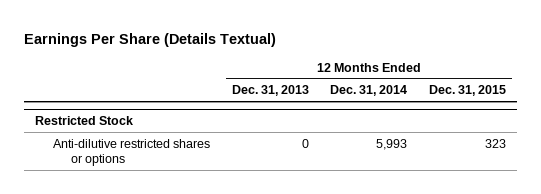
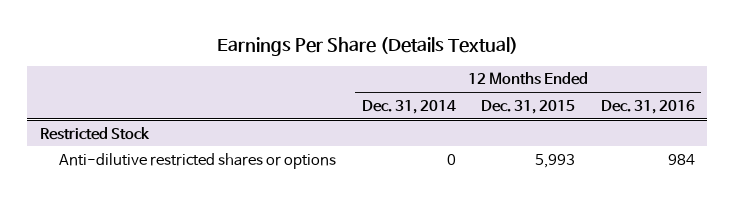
- | 12 Months Ended Dec. 31, 2013 | 12 Months Ended Dec. 31, 2014 | 12 Months Ended Dec. 31, 2015
+ | 12 Months Ended Dec. 31, 2014 | 12 Months Ended Dec. 31, 2015 | 12 Months Ended Dec. 31, 2016
@ Restricted Stock
- Anti-dilutive restricted shares or options | 0 | 5,993 | 323
+ Anti-dilutive restricted shares or options | 0 | 5,993 | 984

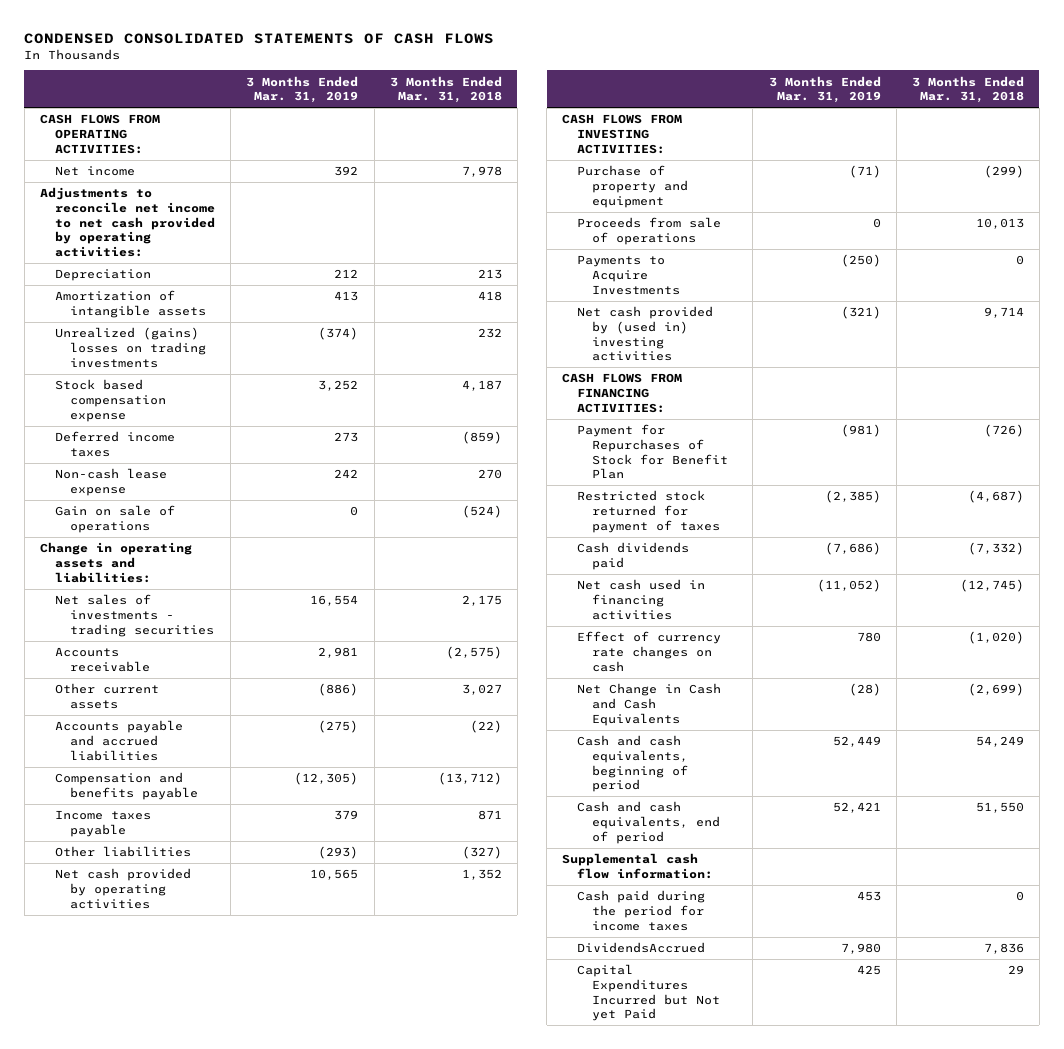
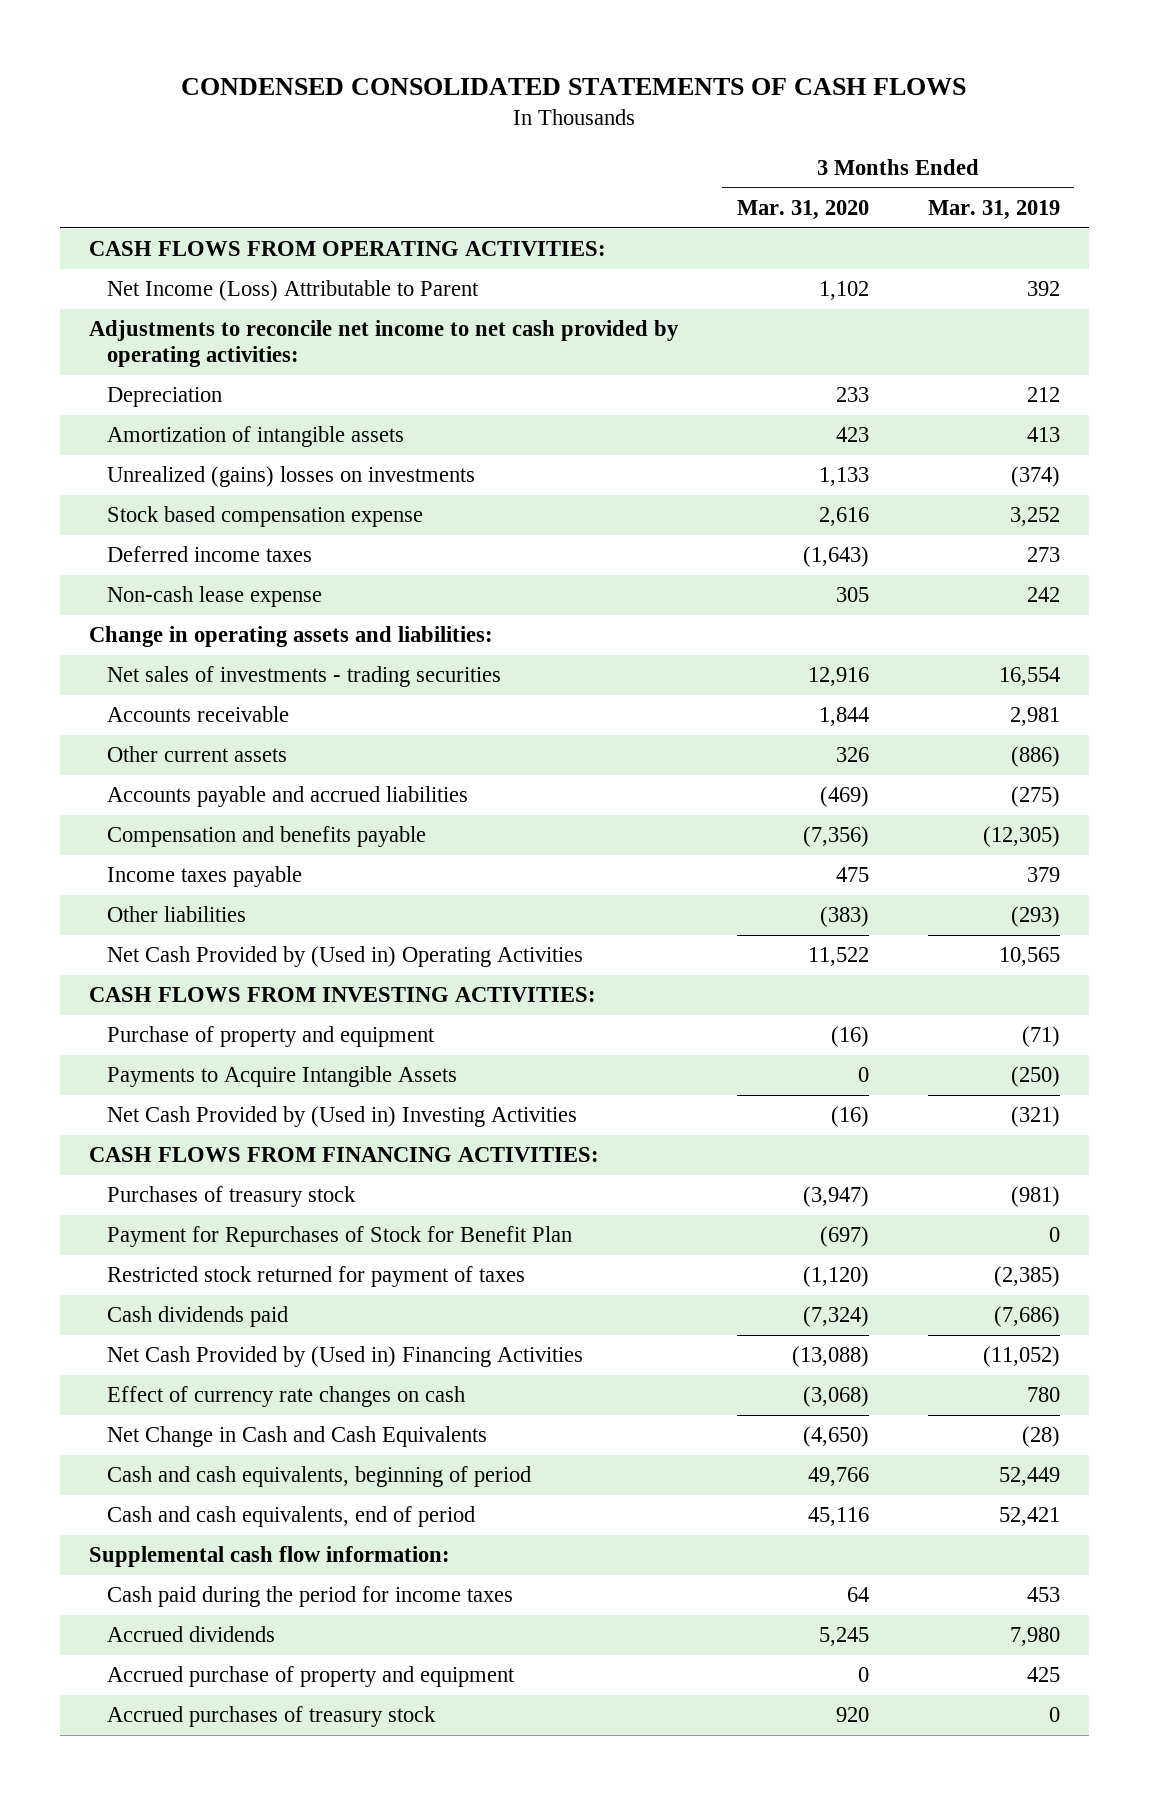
- | 3 Months Ended Mar. 31, 2019 | 3 Months Ended Mar. 31, 2018
+ | 3 Months Ended Mar. 31, 2020 | 3 Months Ended Mar. 31, 2019
- Net income | 392 | 7,978
+ Net Income (Loss) Attributable to Parent | 1,102 | 392
- Unrealized (gains) losses on trading investments | (374) | 232
+ Unrealized (gains) losses on investments | 1,133 | (374)
- Gain on sale of operations | 0 | (524)
- Net cash provided by operating activities | 10,565 | 1,352
+ Net Cash Provided by (Used in) Operating Activities | 11,522 | 10,565
- Proceeds from sale of operations | 0 | 10,013
- Payments to Acquire Investments | (250) | 0
- Net cash provided by (used in) investing activities | (321) | 9,714
+ Payments to Acquire Intangible Assets | 0 | (250)
+ Net Cash Provided by (Used in) Investing Activities | (16) | (321)
- Payment for Repurchases of Stock for Benefit Plan | (981) | (726)
+ Purchases of treasury stock | (3,947) | (981)
+ Payment for Repurchases of Stock for Benefit Plan | (697) | 0
- Net cash used in financing activities | (11,052) | (12,745)
+ Net Cash Provided by (Used in) Financing Activities | (13,088) | (11,052)
- DividendsAccrued | 7,980 | 7,836
- Capital Expenditures Incurred but Not yet Paid | 425 | 29
+ Accrued dividends | 5,245 | 7,980
+ Accrued purchase of property and equipment | 0 | 425
+ Accrued purchases of treasury stock | 920 | 0

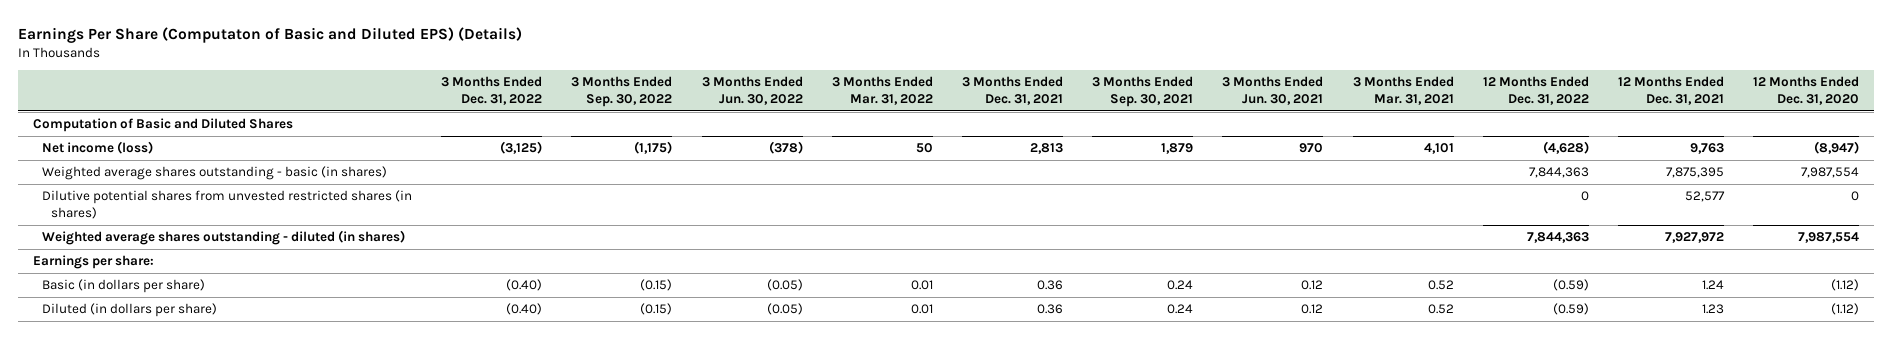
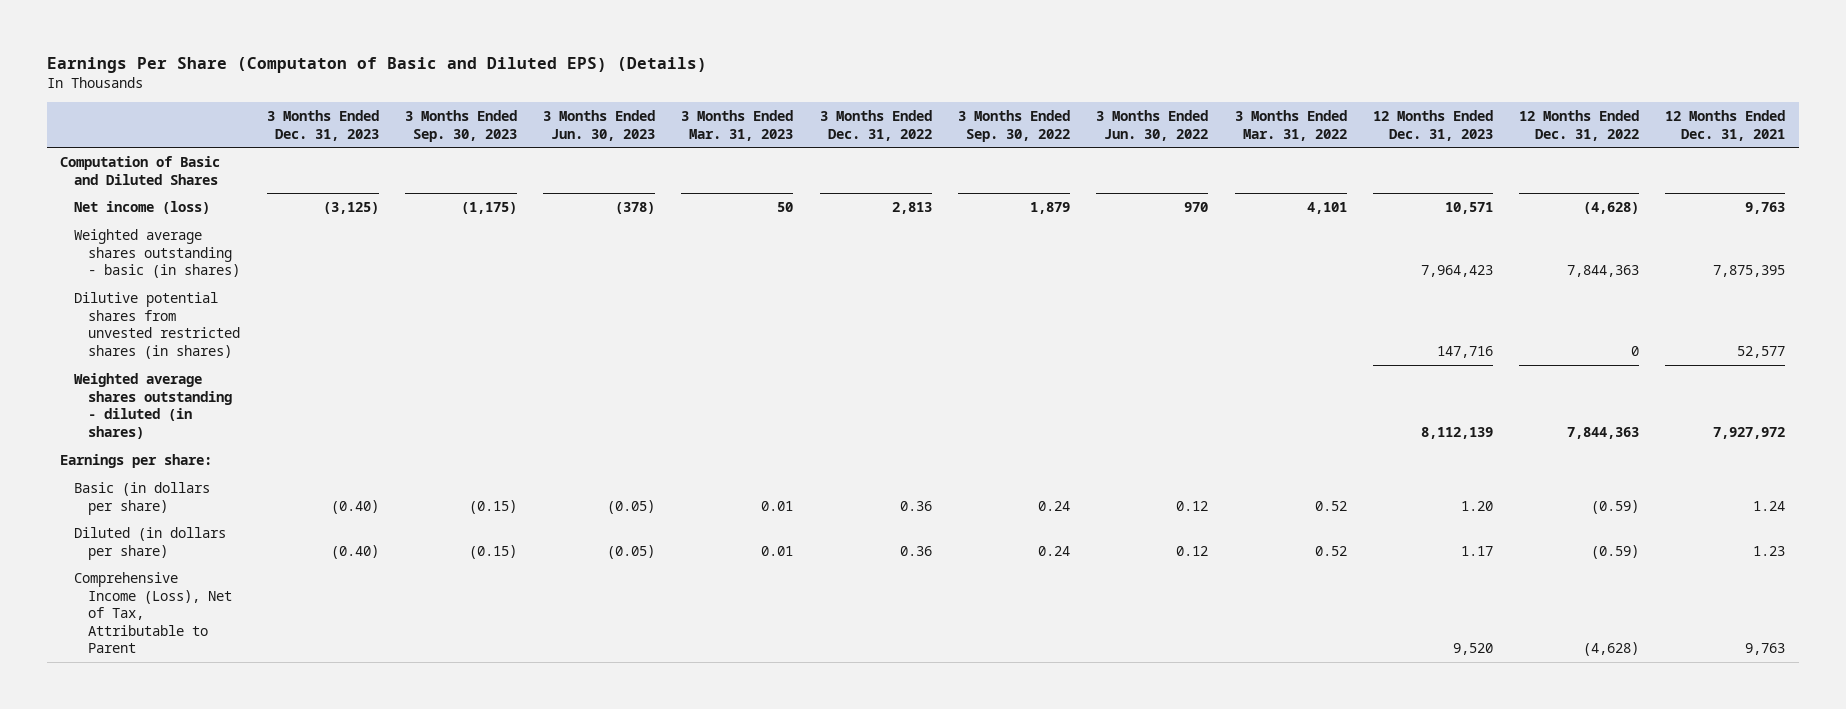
- | 3 Months Ended Dec. 31, 2022 | 3 Months Ended Sep. 30, 2022 | 3 Months Ended Jun. 30, 2022 | 3 Months Ended Mar. 31, 2022 | 3 Months Ended Dec. 31, 2021 | 3 Months Ended Sep. 30, 2021 | 3 Months Ended Jun. 30, 2021 | 3 Months Ended Mar. 31, 2021 | 12 Months Ended Dec. 31, 2022 | 12 Months Ended Dec. 31, 2021 | 12 Months Ended Dec. 31, 2020
+ | 3 Months Ended Dec. 31, 2023 | 3 Months Ended Sep. 30, 2023 | 3 Months Ended Jun. 30, 2023 | 3 Months Ended Mar. 31, 2023 | 3 Months Ended Dec. 31, 2022 | 3 Months Ended Sep. 30, 2022 | 3 Months Ended Jun. 30, 2022 | 3 Months Ended Mar. 31, 2022 | 12 Months Ended Dec. 31, 2023 | 12 Months Ended Dec. 31, 2022 | 12 Months Ended Dec. 31, 2021
- Net income (loss) | (3,125) | (1,175) | (378) | 50 | 2,813 | 1,879 | 970 | 4,101 | (4,628) | 9,763 | (8,947)
+ Net income (loss) | (3,125) | (1,175) | (378) | 50 | 2,813 | 1,879 | 970 | 4,101 | 10,571 | (4,628) | 9,763
- Basic (in dollars per share) | (0.40) | (0.15) | (0.05) | 0.01 | 0.36 | 0.24 | 0.12 | 0.52 | (0.59) | 1.24 | (1.12)
- Diluted (in dollars per share) | (0.40) | (0.15) | (0.05) | 0.01 | 0.36 | 0.24 | 0.12 | 0.52 | (0.59) | 1.23 | (1.12)
+ Basic (in dollars per share) | (0.40) | (0.15) | (0.05) | 0.01 | 0.36 | 0.24 | 0.12 | 0.52 | 1.20 | (0.59) | 1.24
+ Diluted (in dollars per share) | (0.40) | (0.15) | (0.05) | 0.01 | 0.36 | 0.24 | 0.12 | 0.52 | 1.17 | (0.59) | 1.23
+ Comprehensive Income (Loss), Net of Tax, Attributable to Parent | | | | | | | | | 9,520 | (4,628) | 9,763

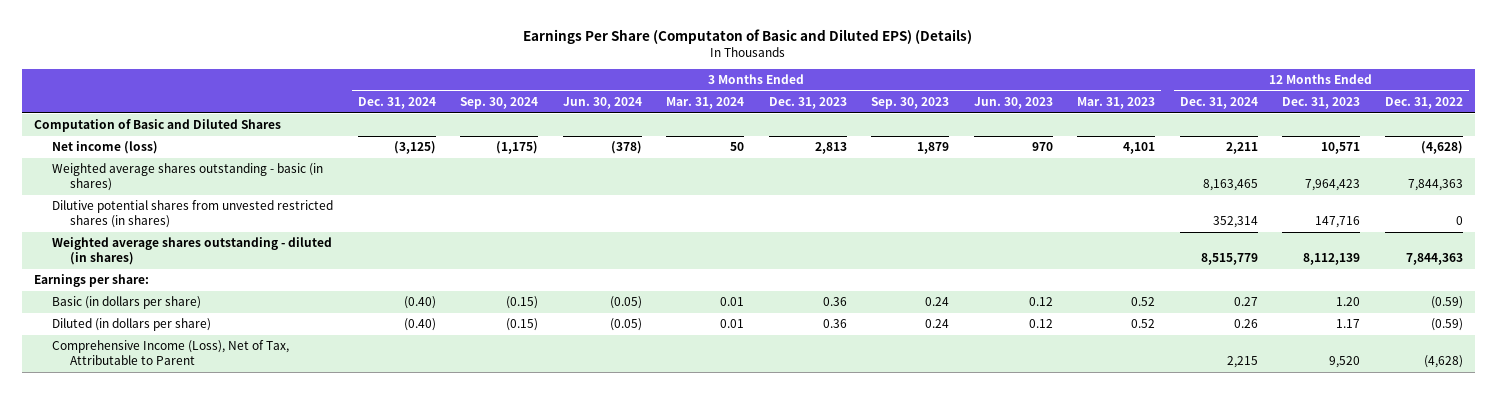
- | 3 Months Ended Dec. 31, 2023 | 3 Months Ended Sep. 30, 2023 | 3 Months Ended Jun. 30, 2023 | 3 Months Ended Mar. 31, 2023 | 3 Months Ended Dec. 31, 2022 | 3 Months Ended Sep. 30, 2022 | 3 Months Ended Jun. 30, 2022 | 3 Months Ended Mar. 31, 2022 | 12 Months Ended Dec. 31, 2023 | 12 Months Ended Dec. 31, 2022 | 12 Months Ended Dec. 31, 2021
+ | 3 Months Ended Dec. 31, 2024 | 3 Months Ended Sep. 30, 2024 | 3 Months Ended Jun. 30, 2024 | 3 Months Ended Mar. 31, 2024 | 3 Months Ended Dec. 31, 2023 | 3 Months Ended Sep. 30, 2023 | 3 Months Ended Jun. 30, 2023 | 3 Months Ended Mar. 31, 2023 | 12 Months Ended Dec. 31, 2024 | 12 Months Ended Dec. 31, 2023 | 12 Months Ended Dec. 31, 2022
- Net income (loss) | (3,125) | (1,175) | (378) | 50 | 2,813 | 1,879 | 970 | 4,101 | 10,571 | (4,628) | 9,763
+ Net income (loss) | (3,125) | (1,175) | (378) | 50 | 2,813 | 1,879 | 970 | 4,101 | 2,211 | 10,571 | (4,628)
- Basic (in dollars per share) | (0.40) | (0.15) | (0.05) | 0.01 | 0.36 | 0.24 | 0.12 | 0.52 | 1.20 | (0.59) | 1.24
- Diluted (in dollars per share) | (0.40) | (0.15) | (0.05) | 0.01 | 0.36 | 0.24 | 0.12 | 0.52 | 1.17 | (0.59) | 1.23
+ Basic (in dollars per share) | (0.40) | (0.15) | (0.05) | 0.01 | 0.36 | 0.24 | 0.12 | 0.52 | 0.27 | 1.20 | (0.59)
+ Diluted (in dollars per share) | (0.40) | (0.15) | (0.05) | 0.01 | 0.36 | 0.24 | 0.12 | 0.52 | 0.26 | 1.17 | (0.59)

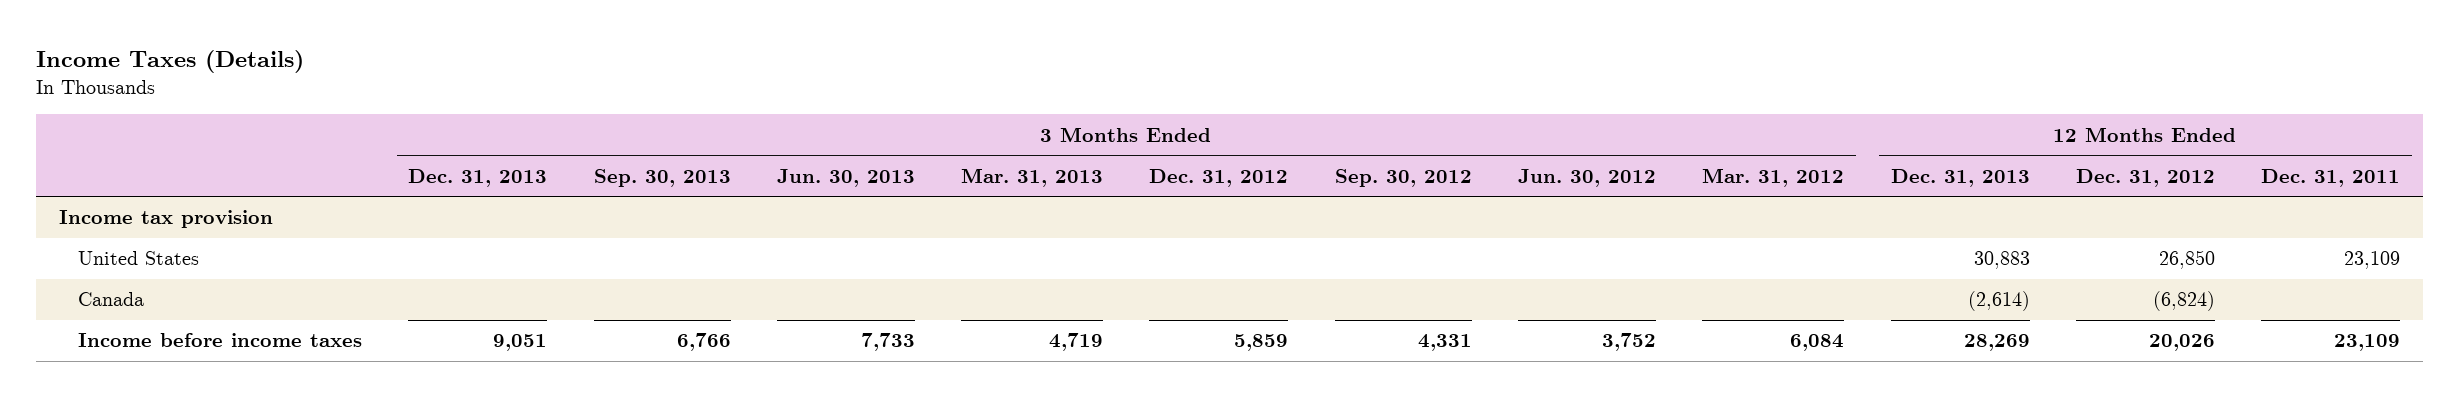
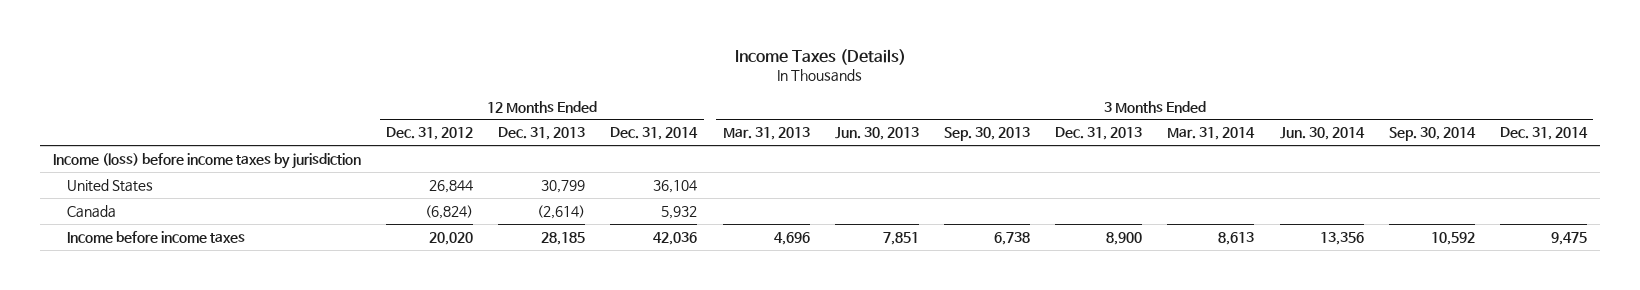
- | 3 Months Ended Dec. 31, 2013 | 3 Months Ended Sep. 30, 2013 | 3 Months Ended Jun. 30, 2013 | 3 Months Ended Mar. 31, 2013 | 3 Months Ended Dec. 31, 2012 | 3 Months Ended Sep. 30, 2012 | 3 Months Ended Jun. 30, 2012 | 3 Months Ended Mar. 31, 2012 | 12 Months Ended Dec. 31, 2013 | 12 Months Ended Dec. 31, 2012 | 12 Months Ended Dec. 31, 2011
+ | 12 Months Ended Dec. 31, 2012 | 12 Months Ended Dec. 31, 2013 | 12 Months Ended Dec. 31, 2014 | 3 Months Ended Mar. 31, 2013 | 3 Months Ended Jun. 30, 2013 | 3 Months Ended Sep. 30, 2013 | 3 Months Ended Dec. 31, 2013 | 3 Months Ended Mar. 31, 2014 | 3 Months Ended Jun. 30, 2014 | 3 Months Ended Sep. 30, 2014 | 3 Months Ended Dec. 31, 2014
- Income tax provision
- United States | | | | | | | | | 30,883 | 26,850 | 23,109
+ Income (loss) before income taxes by jurisdiction
+ United States | 26,844 | 30,799 | 36,104 | | | | | | | |
- Income before income taxes | 9,051 | 6,766 | 7,733 | 4,719 | 5,859 | 4,331 | 3,752 | 6,084 | 28,269 | 20,026 | 23,109
+ Income before income taxes | 20,020 | 28,185 | 42,036 | 4,696 | 7,851 | 6,738 | 8,900 | 8,613 | 13,356 | 10,592 | 9,475

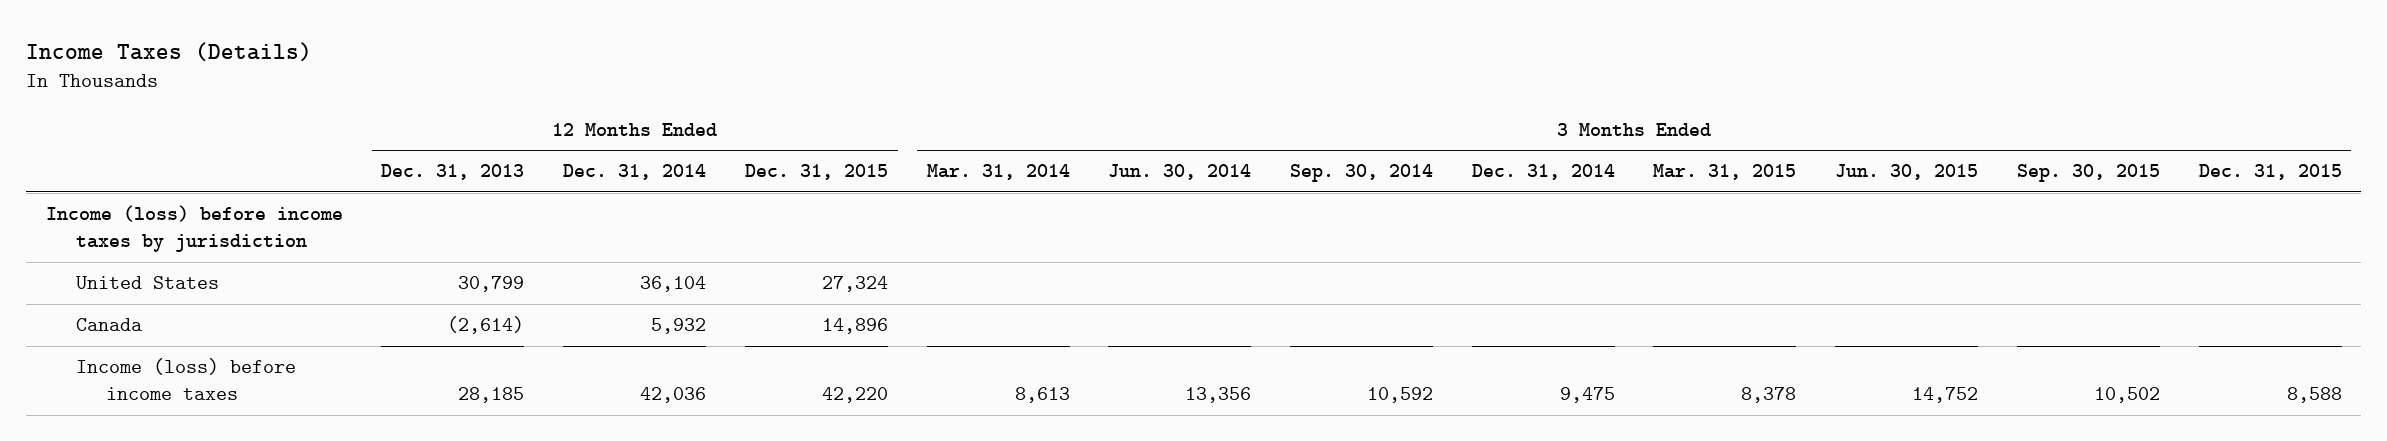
- | 12 Months Ended Dec. 31, 2012 | 12 Months Ended Dec. 31, 2013 | 12 Months Ended Dec. 31, 2014 | 3 Months Ended Mar. 31, 2013 | 3 Months Ended Jun. 30, 2013 | 3 Months Ended Sep. 30, 2013 | 3 Months Ended Dec. 31, 2013 | 3 Months Ended Mar. 31, 2014 | 3 Months Ended Jun. 30, 2014 | 3 Months Ended Sep. 30, 2014 | 3 Months Ended Dec. 31, 2014
+ | 12 Months Ended Dec. 31, 2013 | 12 Months Ended Dec. 31, 2014 | 12 Months Ended Dec. 31, 2015 | 3 Months Ended Mar. 31, 2014 | 3 Months Ended Jun. 30, 2014 | 3 Months Ended Sep. 30, 2014 | 3 Months Ended Dec. 31, 2014 | 3 Months Ended Mar. 31, 2015 | 3 Months Ended Jun. 30, 2015 | 3 Months Ended Sep. 30, 2015 | 3 Months Ended Dec. 31, 2015
- Income before income taxes | 20,020 | 28,185 | 42,036 | 4,696 | 7,851 | 6,738 | 8,900 | 8,613 | 13,356 | 10,592 | 9,475
+ Income (loss) before income taxes | 28,185 | 42,036 | 42,220 | 8,613 | 13,356 | 10,592 | 9,475 | 8,378 | 14,752 | 10,502 | 8,588

